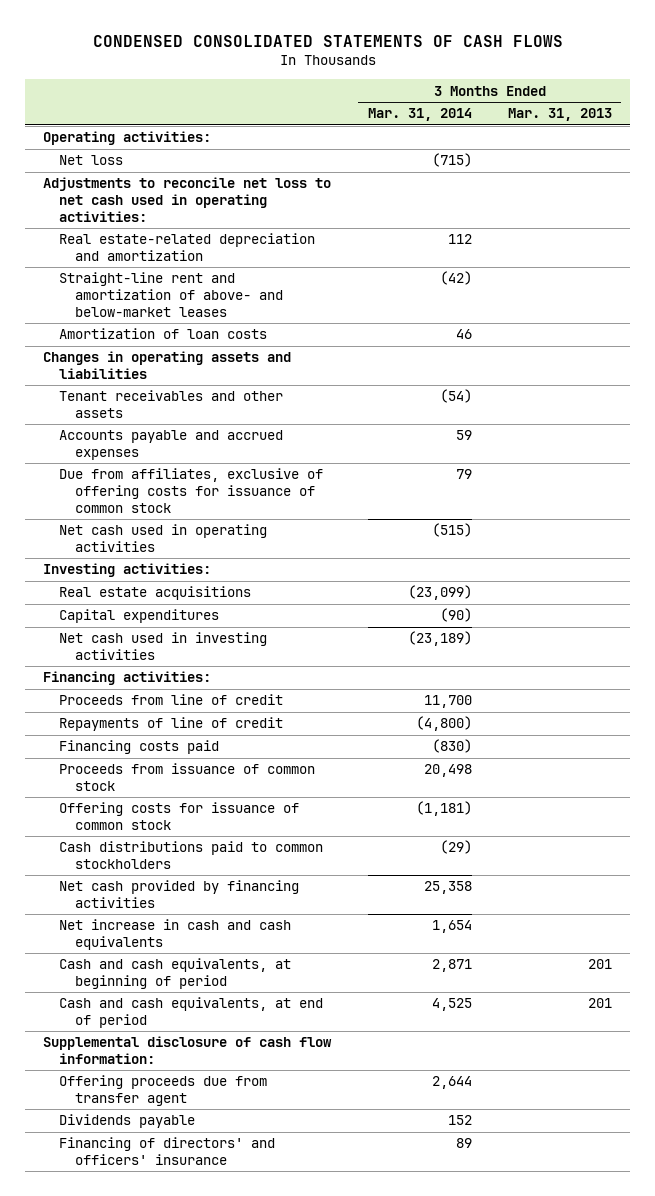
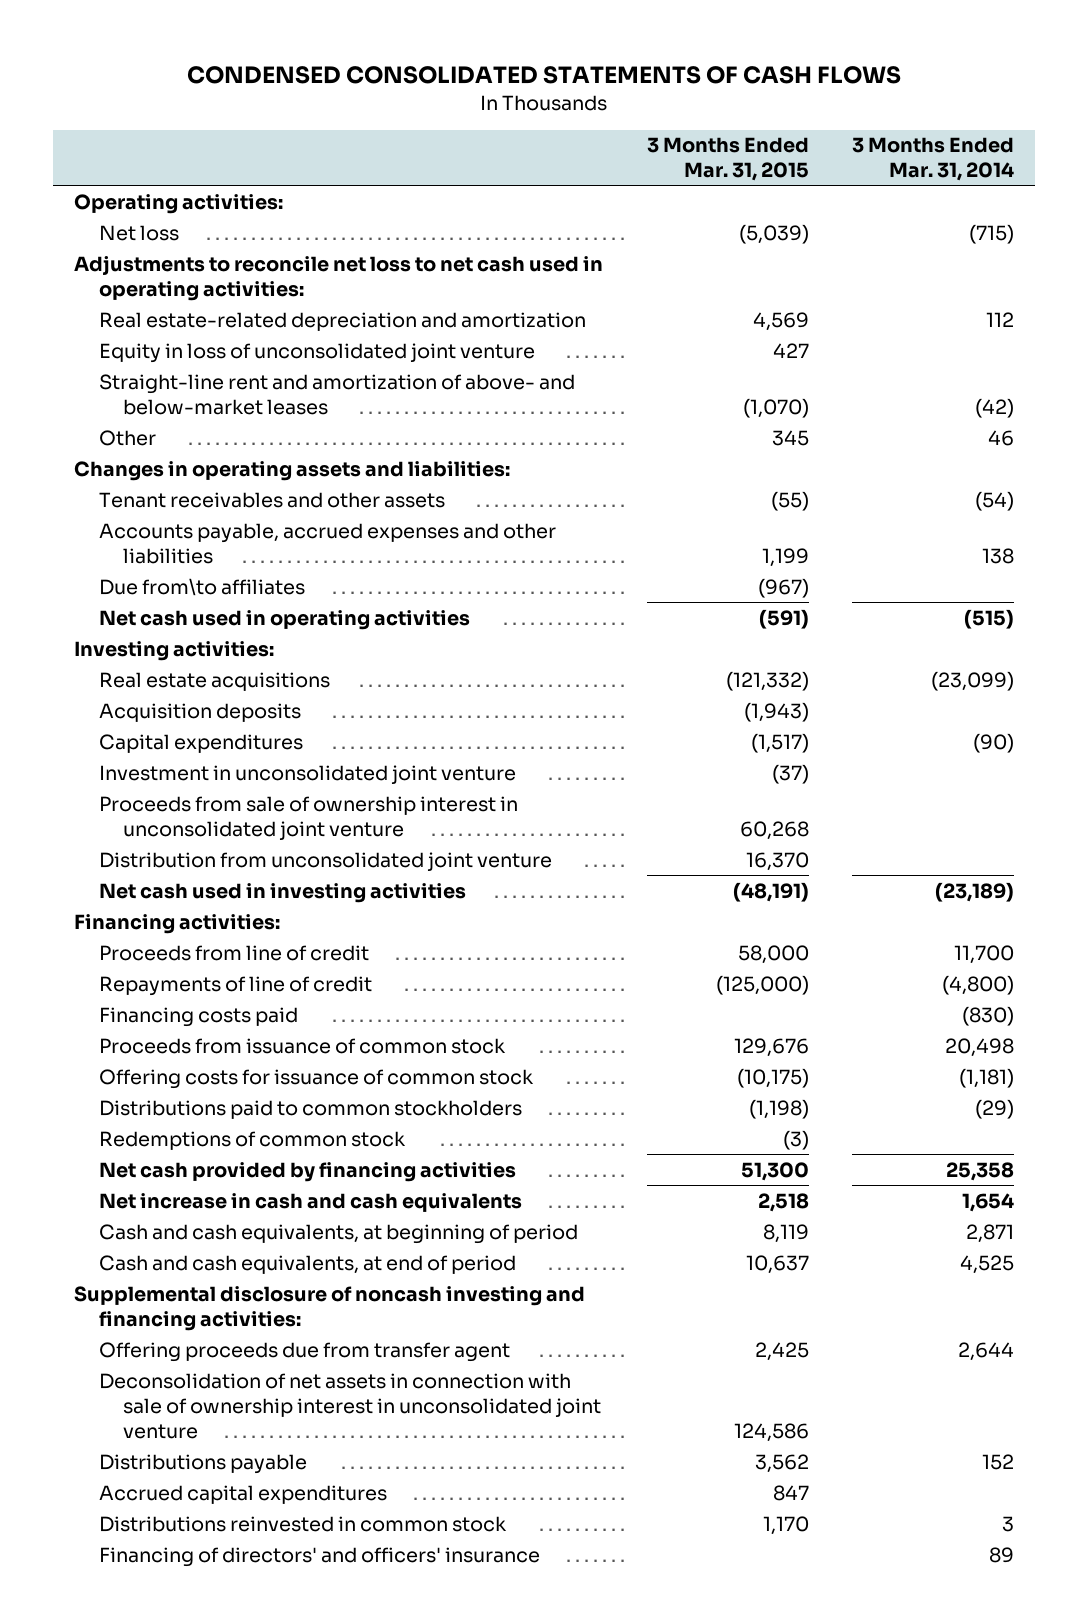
- | 3 Months Ended Mar. 31, 2014 | 3 Months Ended Mar. 31, 2013
+ | 3 Months Ended Mar. 31, 2015 | 3 Months Ended Mar. 31, 2014
+ Equity in loss of unconsolidated joint venture | 427 |
- Amortization of loan costs | 46 |
- Changes in operating assets and liabilities
+ Other | 345 | 46
+ Changes in operating assets and liabilities:
- Accounts payable and accrued expenses | 59 |
- Due from affiliates, exclusive of offering costs for issuance of common stock | 79 |
+ Accounts payable, accrued expenses and other liabilities | 1,199 | 138
+ Due from\to affiliates | (967) |
+ Acquisition deposits | (1,943) |
+ Investment in unconsolidated joint venture | (37) |
+ Proceeds from sale of ownership interest in unconsolidated joint venture | 60,268 |
+ Distribution from unconsolidated joint venture | 16,370 |
- Cash distributions paid to common stockholders | (29) |
+ Distributions paid to common stockholders | (1,198) | (29)
+ Redemptions of common stock | (3) |
- Supplemental disclosure of cash flow information:
+ Supplemental disclosure of noncash investing and financing activities:
- Dividends payable | 152 |
+ Deconsolidation of net assets in connection with sale of ownership interest in unconsolidated joint venture | 124,586 |
+ Distributions payable | 3,562 | 152
+ Accrued capital expenditures | 847 |
+ Distributions reinvested in common stock | 1,170 | 3

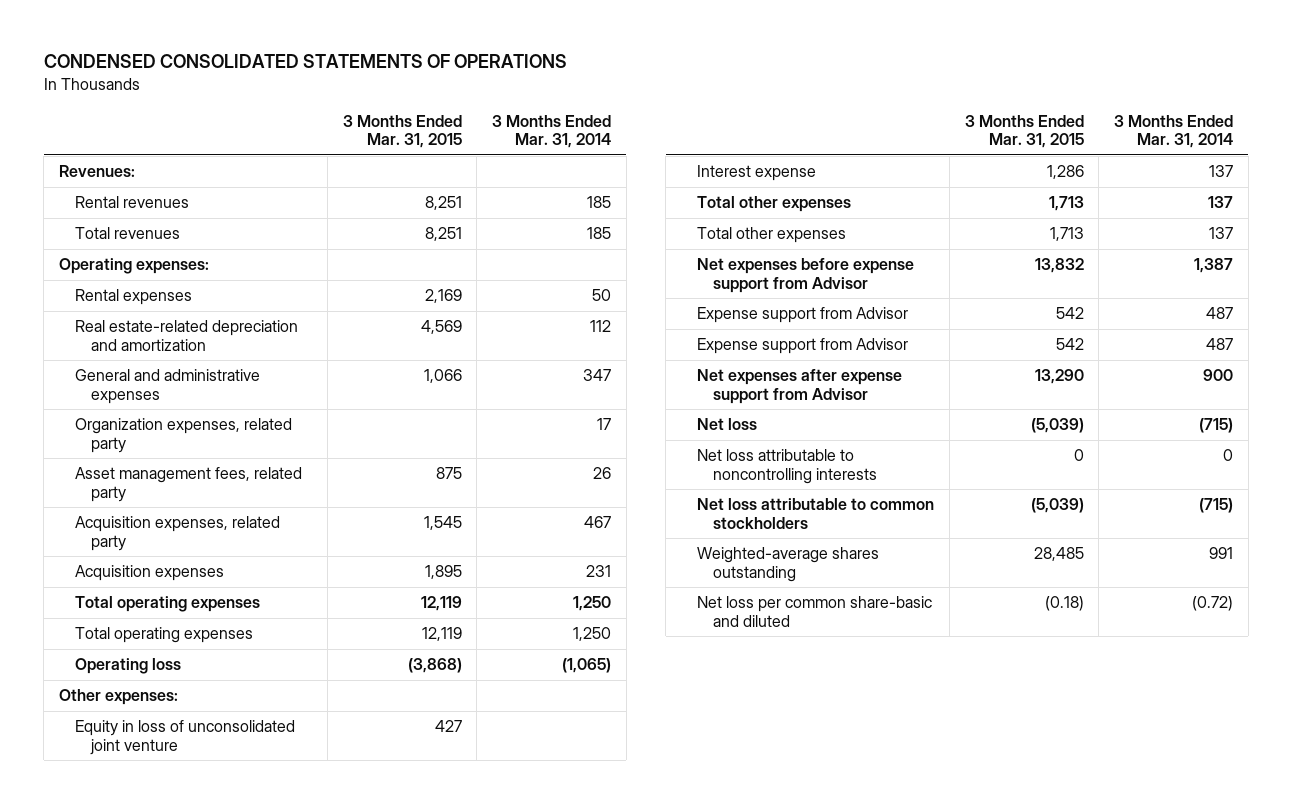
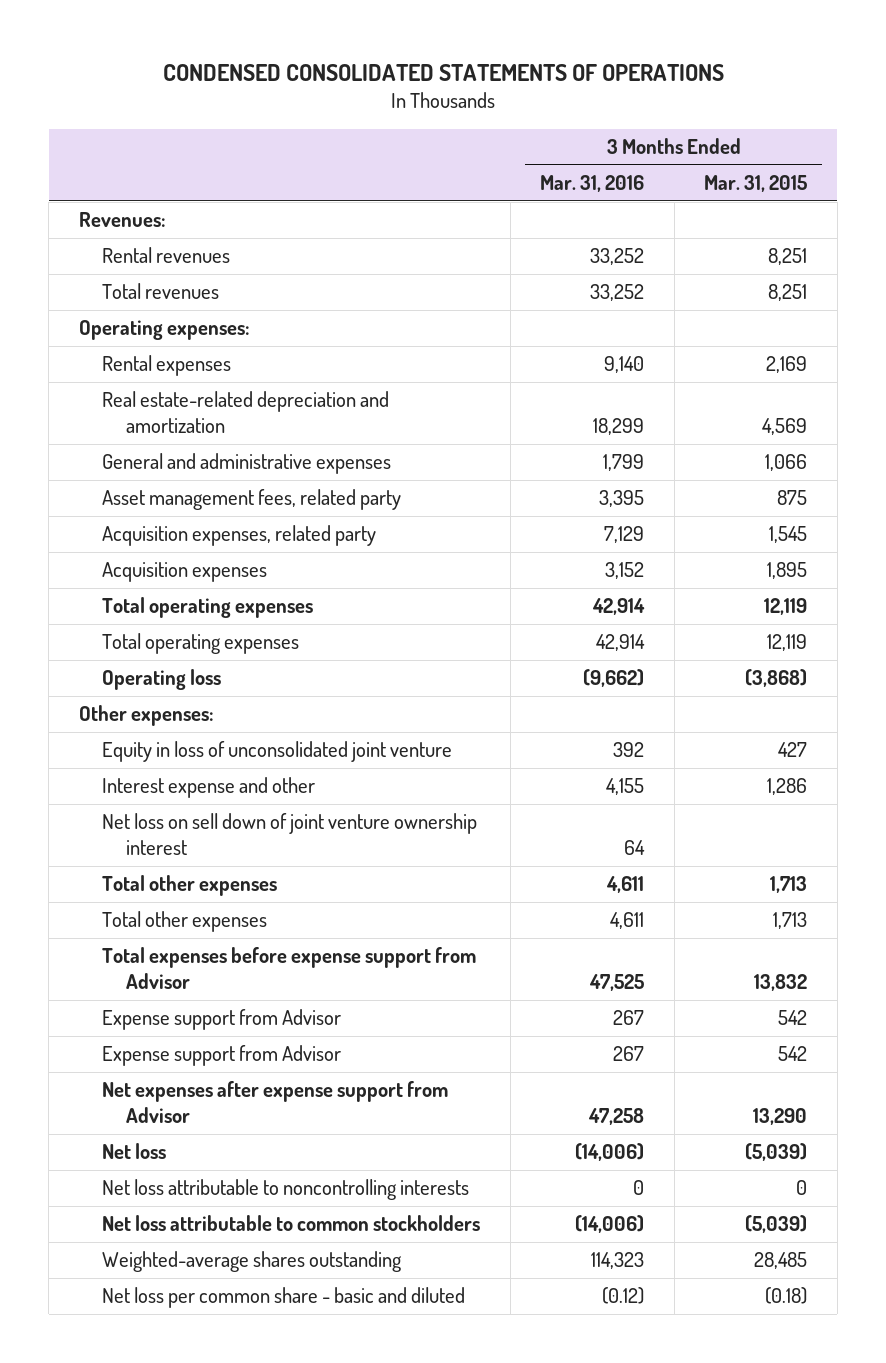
- | 3 Months Ended Mar. 31, 2015 | 3 Months Ended Mar. 31, 2014
+ | 3 Months Ended Mar. 31, 2016 | 3 Months Ended Mar. 31, 2015
- Organization expenses, related party | | 17
- Interest expense | 1,286 | 137
+ Interest expense and other | 4,155 | 1,286
+ Net loss on sell down of joint venture ownership interest | 64 |
- Net expenses before expense support from Advisor | 13,832 | 1,387
+ Total expenses before expense support from Advisor | 47,525 | 13,832
- Net loss per common share-basic and diluted | (0.18) | (0.72)
+ Net loss per common share - basic and diluted | (0.12) | (0.18)

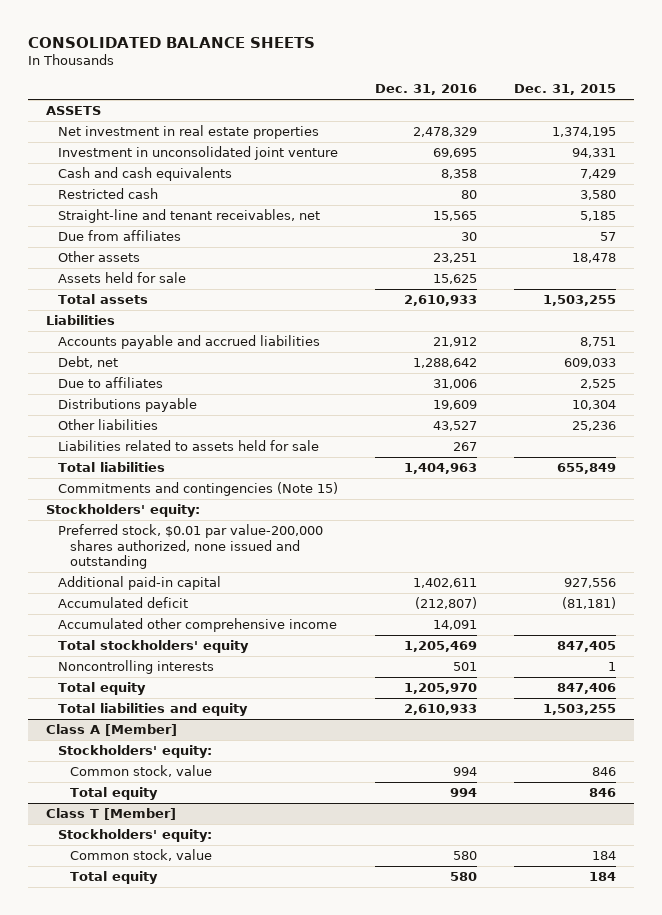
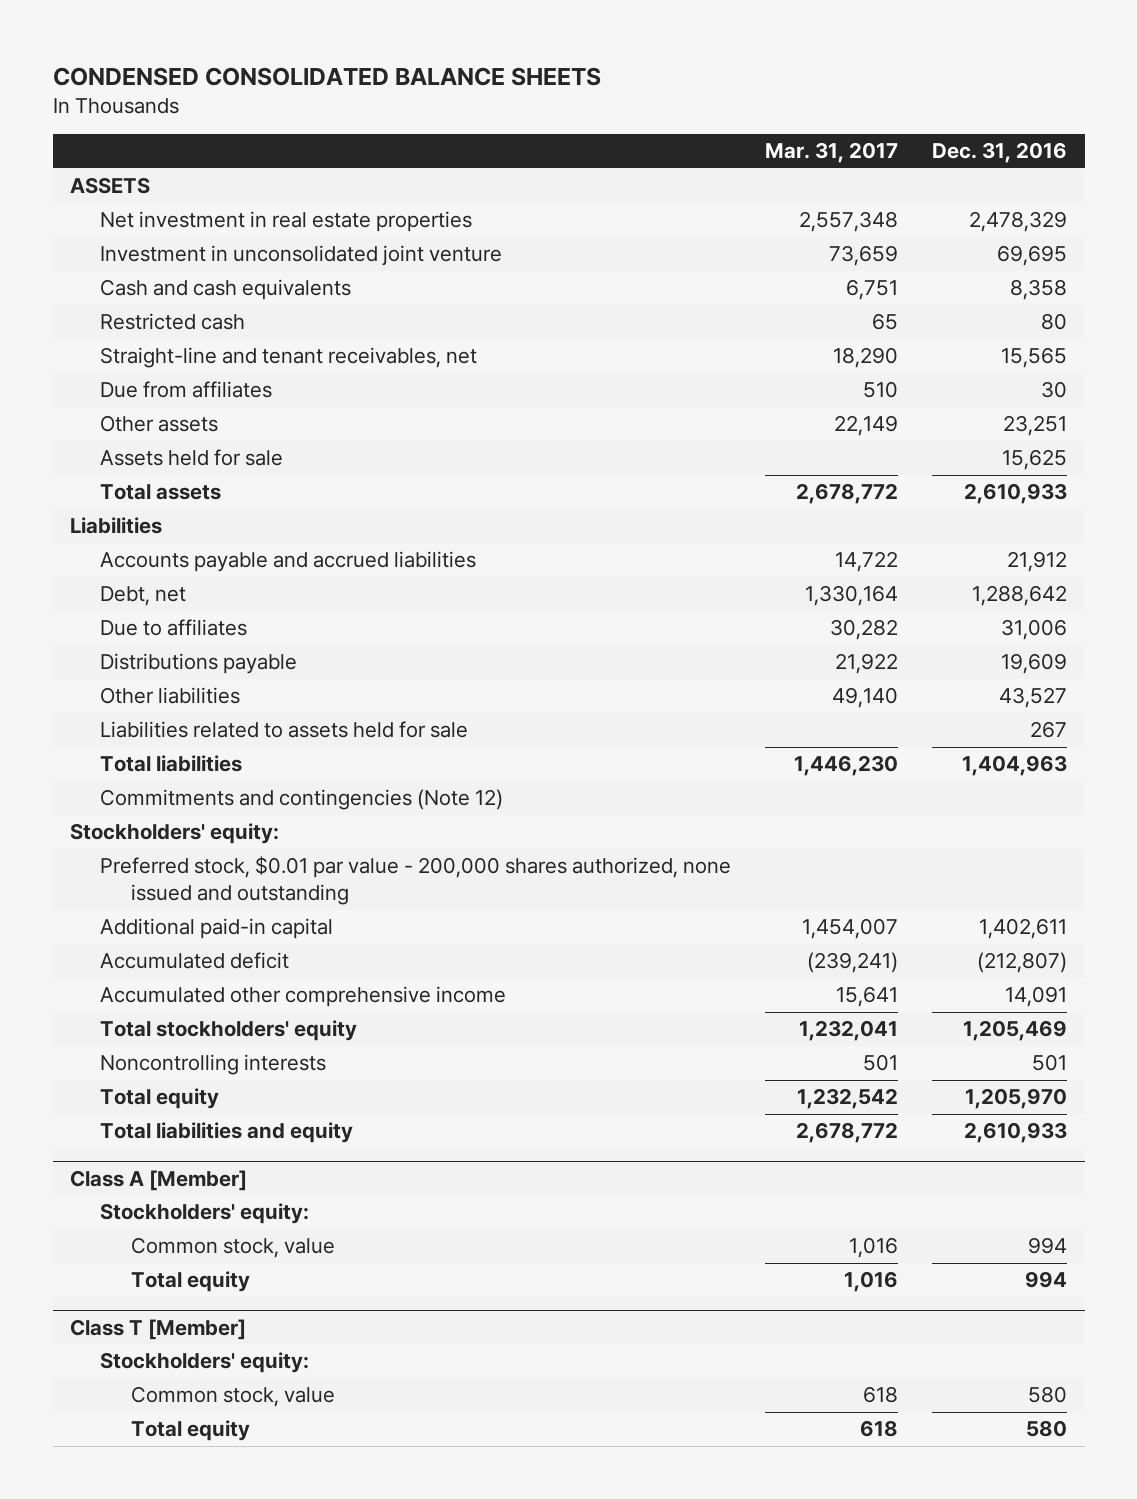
- CONSOLIDATED BALANCE SHEETS
+ CONDENSED CONSOLIDATED BALANCE SHEETS
- | Dec. 31, 2016 | Dec. 31, 2015
+ | Mar. 31, 2017 | Dec. 31, 2016
- Commitments and contingencies (Note 15)
+ Commitments and contingencies (Note 12)
- Preferred stock, $0.01 par value-200,000 shares authorized, none issued and outstanding
+ Preferred stock, $0.01 par value - 200,000 shares authorized, none issued and outstanding

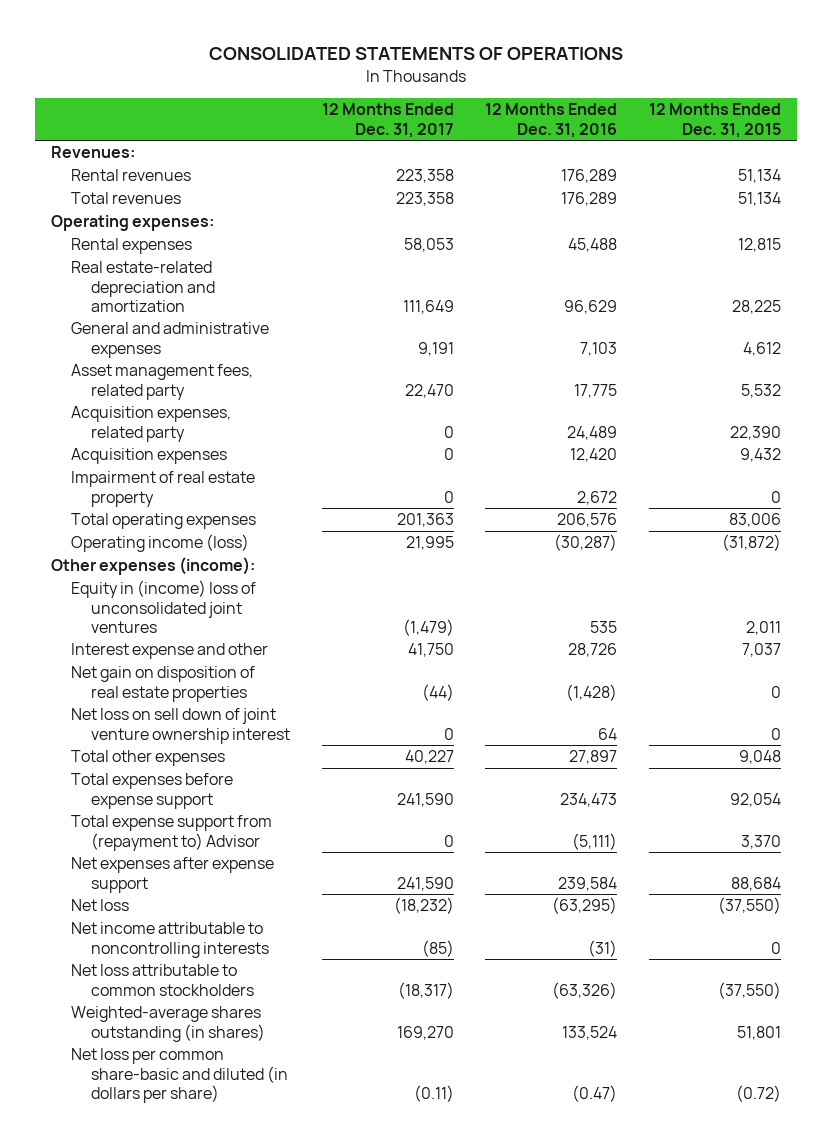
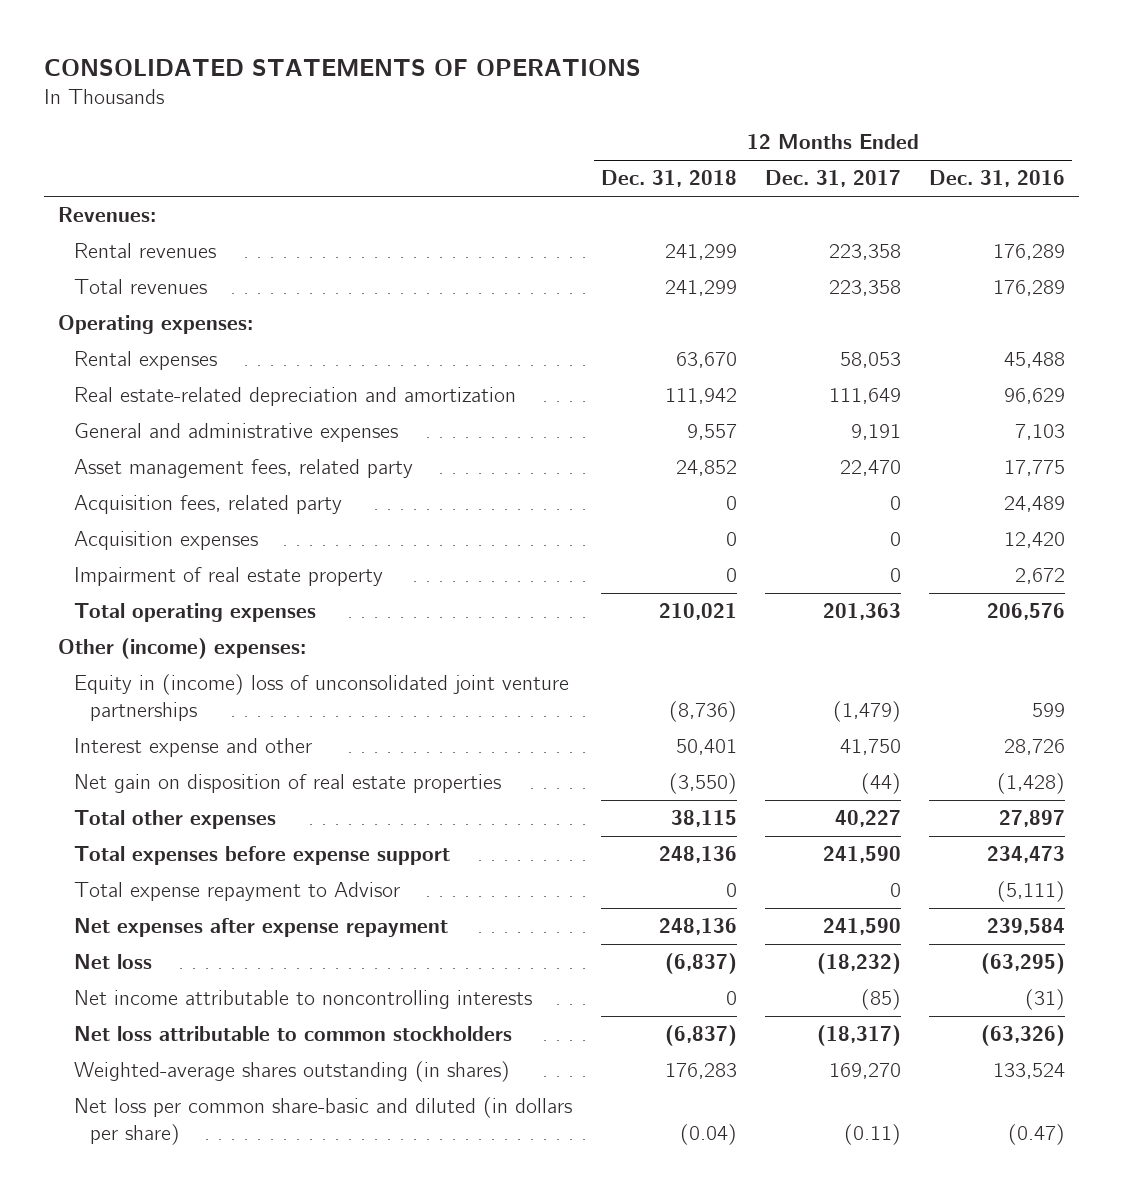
- | 12 Months Ended Dec. 31, 2017 | 12 Months Ended Dec. 31, 2016 | 12 Months Ended Dec. 31, 2015
+ | 12 Months Ended Dec. 31, 2018 | 12 Months Ended Dec. 31, 2017 | 12 Months Ended Dec. 31, 2016
- Acquisition expenses, related party | 0 | 24,489 | 22,390
+ Acquisition fees, related party | 0 | 0 | 24,489
- Operating income (loss) | 21,995 | (30,287) | (31,872)
- Other expenses (income):
- Equity in (income) loss of unconsolidated joint ventures | (1,479) | 535 | 2,011
+ Other (income) expenses:
+ Equity in (income) loss of unconsolidated joint venture partnerships | (8,736) | (1,479) | 599
- Net loss on sell down of joint venture ownership interest | 0 | 64 | 0
- Total expense support from (repayment to) Advisor | 0 | (5,111) | 3,370
- Net expenses after expense support | 241,590 | 239,584 | 88,684
+ Total expense repayment to Advisor | 0 | 0 | (5,111)
+ Net expenses after expense repayment | 248,136 | 241,590 | 239,584

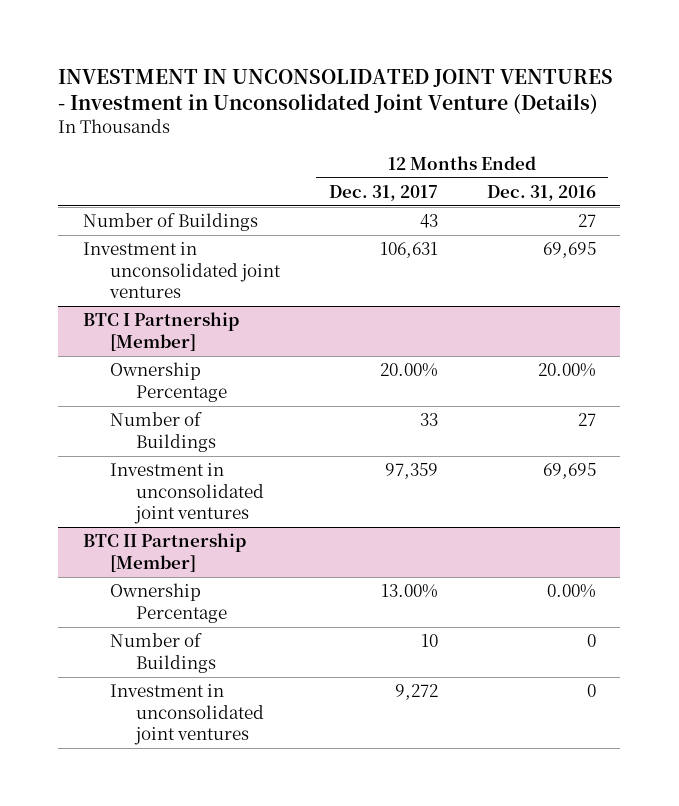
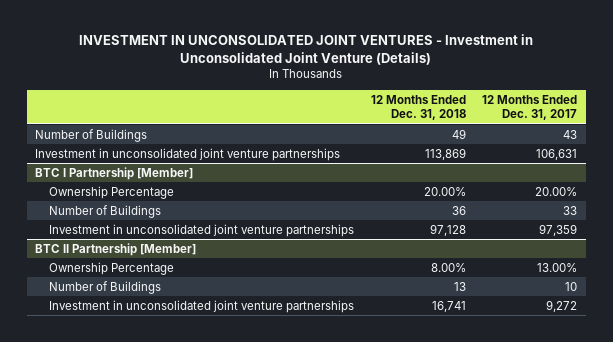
- | 12 Months Ended Dec. 31, 2017 | 12 Months Ended Dec. 31, 2016
+ | 12 Months Ended Dec. 31, 2018 | 12 Months Ended Dec. 31, 2017
- Investment in unconsolidated joint ventures | 106,631 | 69,695
+ Investment in unconsolidated joint venture partnerships | 113,869 | 106,631
@ BTC I Partnership [Member]
- Investment in unconsolidated joint ventures | 97,359 | 69,695
+ Investment in unconsolidated joint venture partnerships | 97,128 | 97,359
@ BTC II Partnership [Member]
- Investment in unconsolidated joint ventures | 9,272 | 0
+ Investment in unconsolidated joint venture partnerships | 16,741 | 9,272

